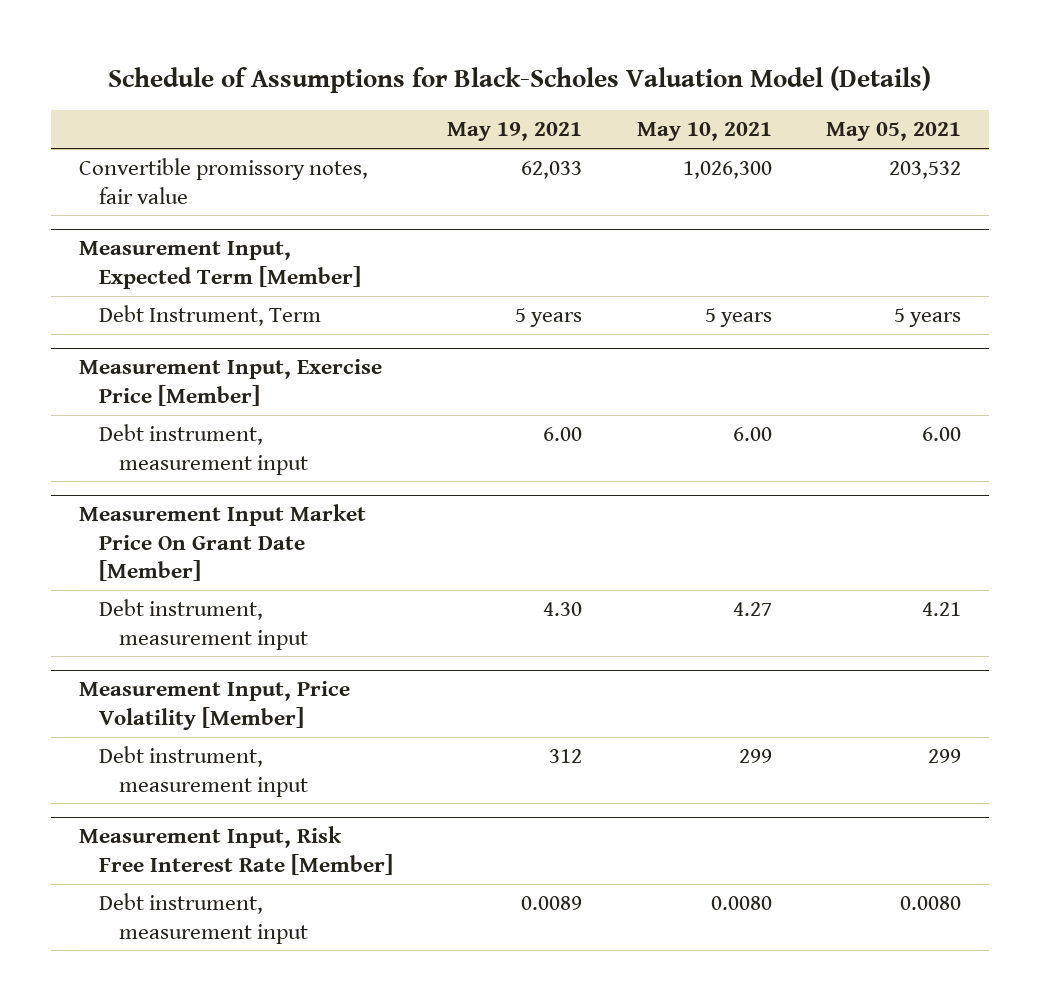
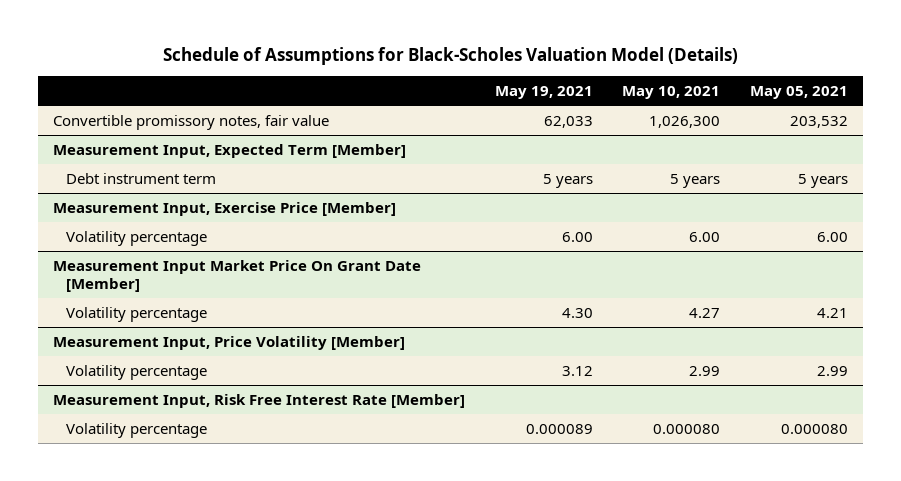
@ Measurement Input, Expected Term [Member]
- Debt Instrument, Term | 5 years | 5 years | 5 years
+ Debt instrument term | 5 years | 5 years | 5 years
@ Measurement Input, Exercise Price [Member]
- Debt instrument, measurement input | 6.00 | 6.00 | 6.00
+ Volatility percentage | 6.00 | 6.00 | 6.00
@ Measurement Input Market Price On Grant Date [Member]
- Debt instrument, measurement input | 4.30 | 4.27 | 4.21
+ Volatility percentage | 4.30 | 4.27 | 4.21
@ Measurement Input, Price Volatility [Member]
- Debt instrument, measurement input | 312 | 299 | 299
+ Volatility percentage | 3.12 | 2.99 | 2.99
@ Measurement Input, Risk Free Interest Rate [Member]
- Debt instrument, measurement input | 0.0089 | 0.0080 | 0.0080
+ Volatility percentage | 0.000089 | 0.000080 | 0.000080

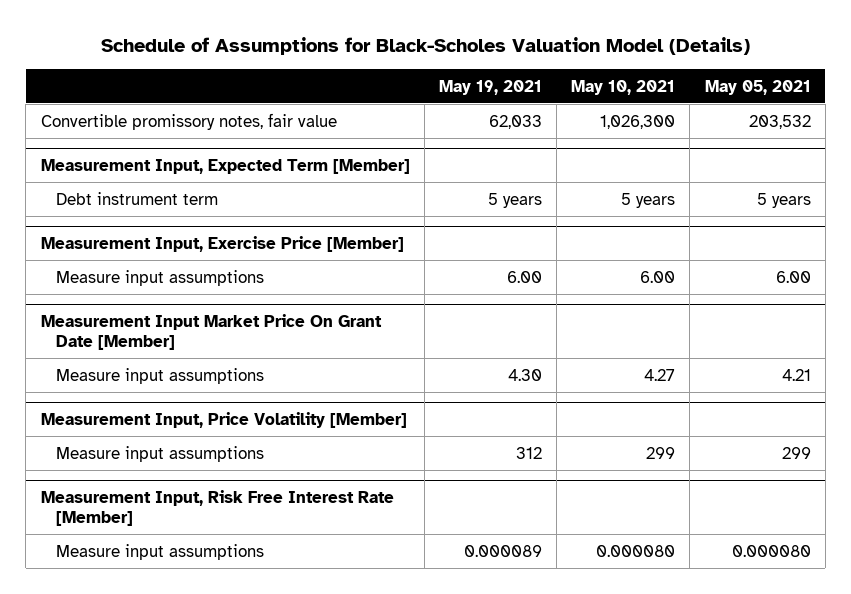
@ Measurement Input, Exercise Price [Member]
- Volatility percentage | 6.00 | 6.00 | 6.00
+ Measure input assumptions | 6.00 | 6.00 | 6.00
@ Measurement Input Market Price On Grant Date [Member]
- Volatility percentage | 4.30 | 4.27 | 4.21
+ Measure input assumptions | 4.30 | 4.27 | 4.21
@ Measurement Input, Price Volatility [Member]
- Volatility percentage | 3.12 | 2.99 | 2.99
+ Measure input assumptions | 312 | 299 | 299
@ Measurement Input, Risk Free Interest Rate [Member]
- Volatility percentage | 0.000089 | 0.000080 | 0.000080
+ Measure input assumptions | 0.000089 | 0.000080 | 0.000080

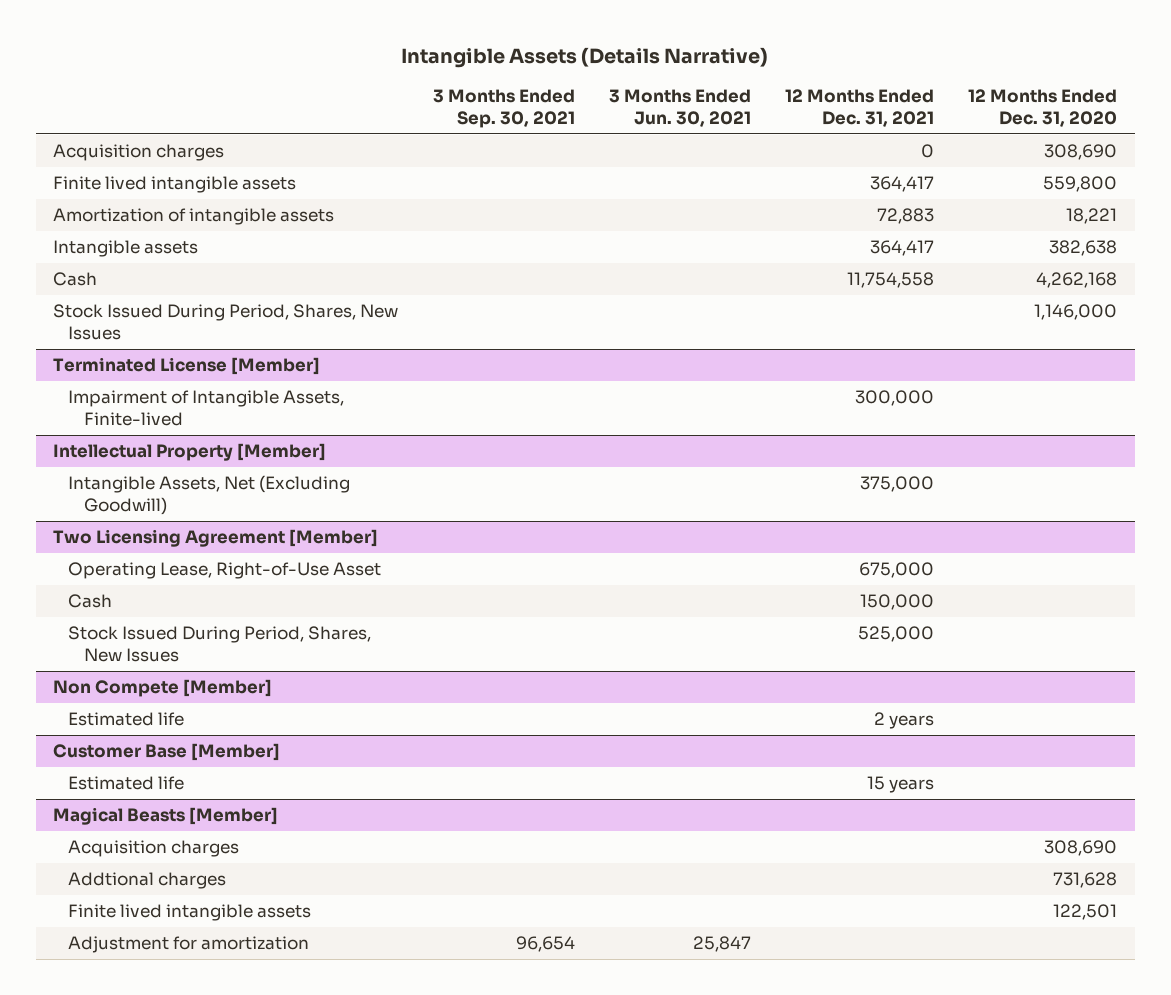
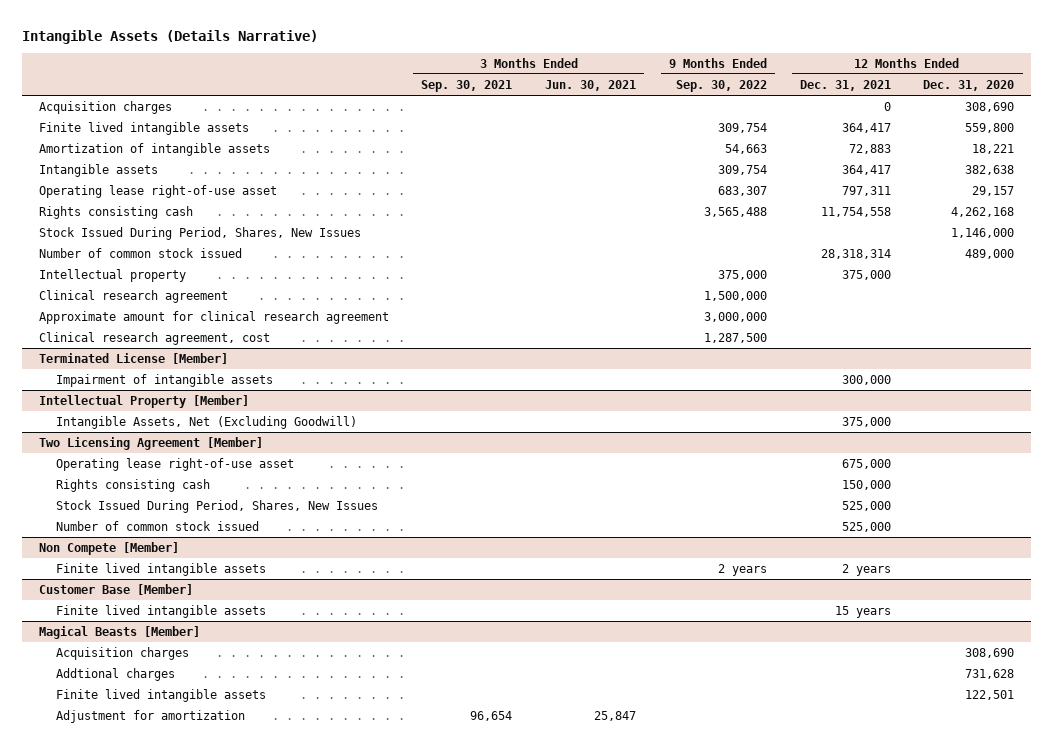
- | 3 Months Ended Sep. 30, 2021 | 3 Months Ended Jun. 30, 2021 | 12 Months Ended Dec. 31, 2021 | 12 Months Ended Dec. 31, 2020
+ | 3 Months Ended Sep. 30, 2021 | 3 Months Ended Jun. 30, 2021 | 9 Months Ended Sep. 30, 2022 | 12 Months Ended Dec. 31, 2021 | 12 Months Ended Dec. 31, 2020
- Cash | | | 11,754,558 | 4,262,168
+ Operating lease right-of-use asset | | | 683,307 | 797,311 | 29,157
+ Rights consisting cash | | | 3,565,488 | 11,754,558 | 4,262,168
+ Number of common stock issued | | | | 28,318,314 | 489,000
+ Intellectual property | | | 375,000 | 375,000 |
+ Clinical research agreement | | | 1,500,000 | |
+ Approximate amount for clinical research agreement | | | 3,000,000 | |
+ Clinical research agreement, cost | | | 1,287,500 | |
@ Terminated License [Member]
- Impairment of Intangible Assets, Finite-lived | | | 300,000 |
+ Impairment of intangible assets | | | | 300,000 |
@ Two Licensing Agreement [Member]
- Operating Lease, Right-of-Use Asset | | | 675,000 |
- Cash | | | 150,000 |
+ Operating lease right-of-use asset | | | | 675,000 |
+ Rights consisting cash | | | | 150,000 |
+ Number of common stock issued | | | | 525,000 |
@ Non Compete [Member]
- Estimated life | | | 2 years |
+ Finite lived intangible assets | | | 2 years | 2 years |
@ Customer Base [Member]
- Estimated life | | | 15 years |
+ Finite lived intangible assets | | | | 15 years |

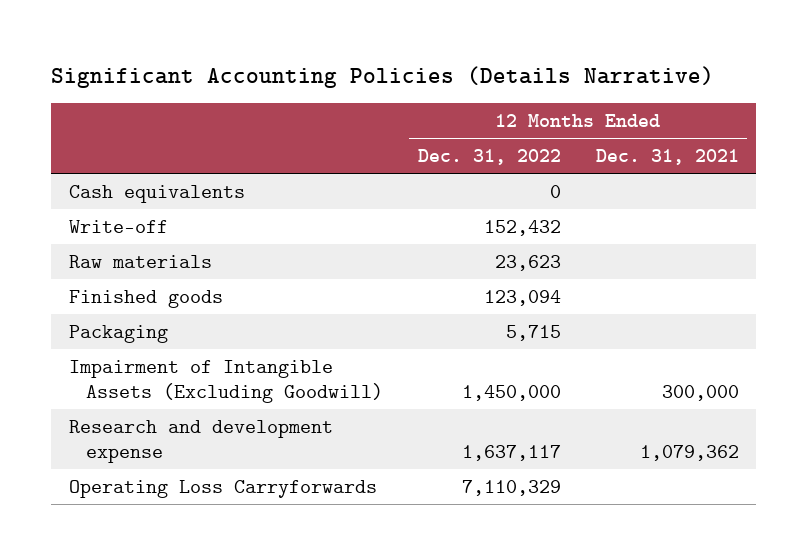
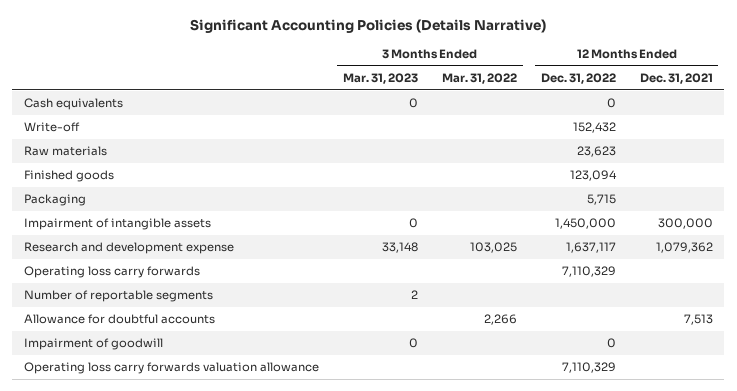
- | 12 Months Ended Dec. 31, 2022 | 12 Months Ended Dec. 31, 2021
+ | 3 Months Ended Mar. 31, 2023 | 3 Months Ended Mar. 31, 2022 | 12 Months Ended Dec. 31, 2022 | 12 Months Ended Dec. 31, 2021
- Impairment of Intangible Assets (Excluding Goodwill) | 1,450,000 | 300,000
+ Impairment of intangible assets | 0 | | 1,450,000 | 300,000
- Operating Loss Carryforwards | 7,110,329 |
+ Operating loss carry forwards | | | 7,110,329 |
+ Number of reportable segments | 2 | | |
+ Allowance for doubtful accounts | | 2,266 | | 7,513
+ Impairment of goodwill | 0 | | 0 |
+ Operating loss carry forwards valuation allowance | | | 7,110,329 |

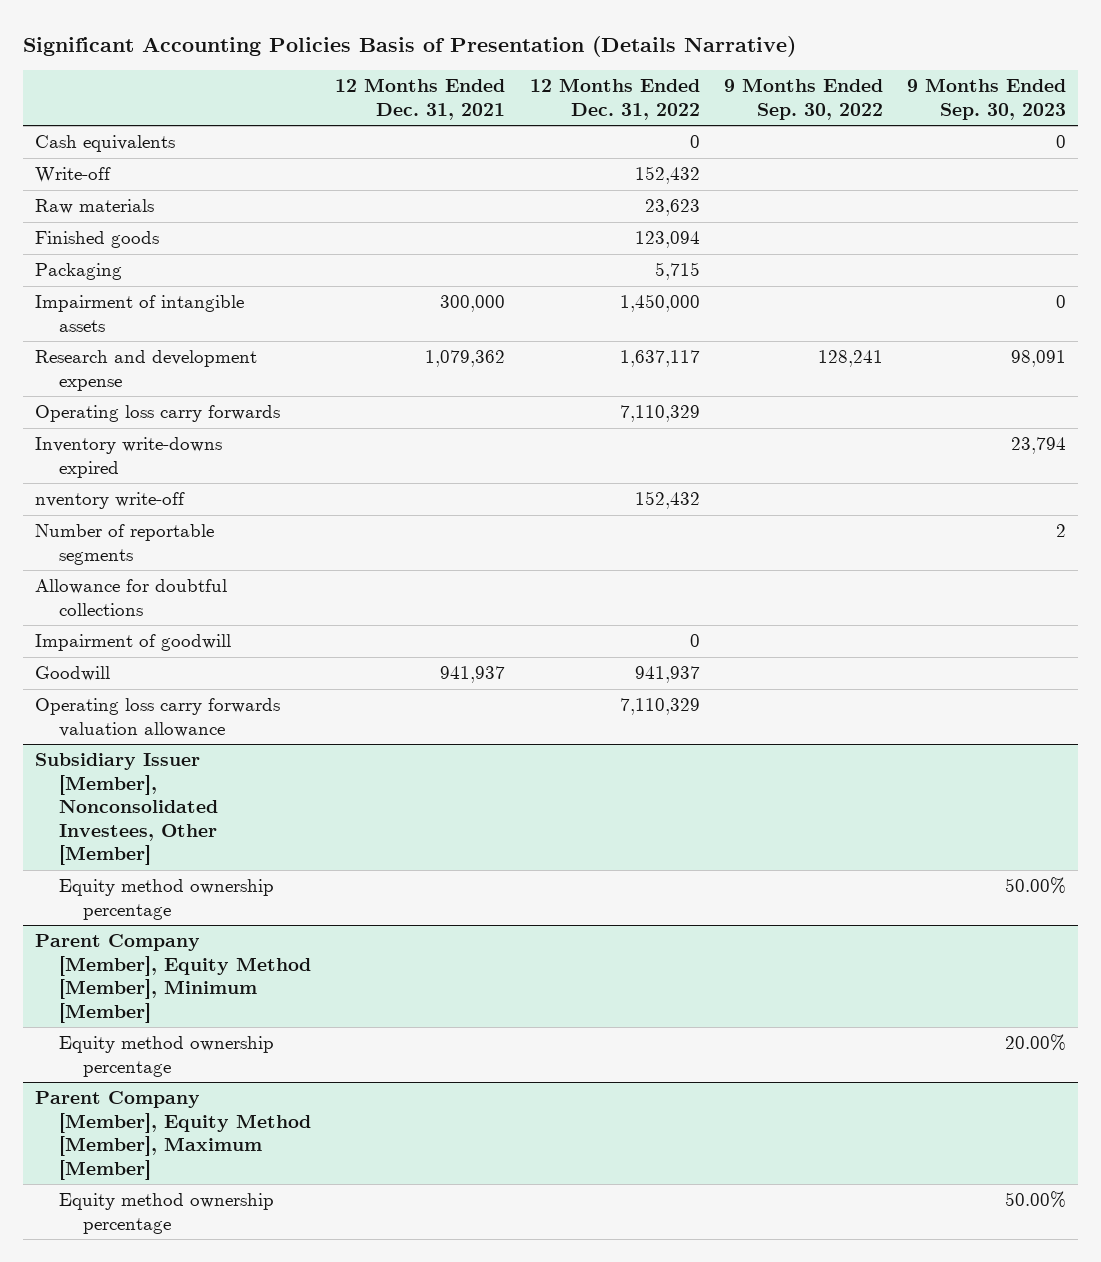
- Significant Accounting Policies (Details Narrative)
+ Significant Accounting Policies Basis of Presentation (Details Narrative)
- | 3 Months Ended Mar. 31, 2023 | 3 Months Ended Mar. 31, 2022 | 12 Months Ended Dec. 31, 2022 | 12 Months Ended Dec. 31, 2021
+ | 12 Months Ended Dec. 31, 2021 | 12 Months Ended Dec. 31, 2022 | 9 Months Ended Sep. 30, 2022 | 9 Months Ended Sep. 30, 2023
+ Inventory write-downs expired | | | | 23,794
+ nventory write-off | | 152,432 | |
- Allowance for doubtful accounts | | 2,266 | | 7,513
+ Allowance for doubtful collections
+ Goodwill | 941,937 | 941,937 | |
+ Subsidiary Issuer [Member], Nonconsolidated Investees, Other [Member]
+ Equity method ownership percentage | | | | 50.00%
+ Parent Company [Member], Equity Method [Member], Minimum [Member]
+ Equity method ownership percentage | | | | 20.00%
+ Parent Company [Member], Equity Method [Member], Maximum [Member]
+ Equity method ownership percentage | | | | 50.00%

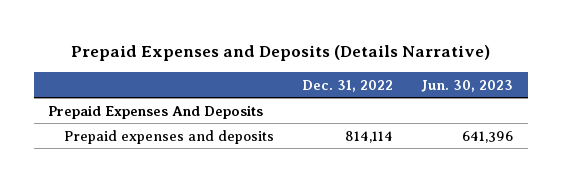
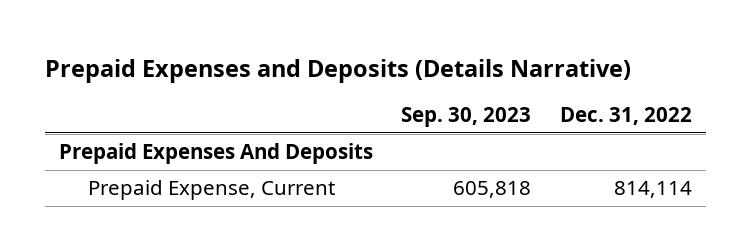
- | Dec. 31, 2022 | Jun. 30, 2023
+ | Sep. 30, 2023 | Dec. 31, 2022
- Prepaid expenses and deposits | 814,114 | 641,396
+ Prepaid Expense, Current | 605,818 | 814,114

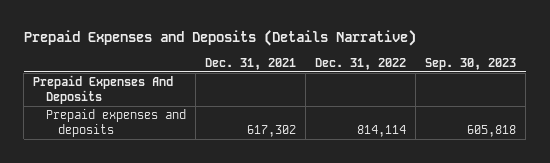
- | Sep. 30, 2023 | Dec. 31, 2022
+ | Dec. 31, 2021 | Dec. 31, 2022 | Sep. 30, 2023
- Prepaid Expense, Current | 605,818 | 814,114
+ Prepaid expenses and deposits | 617,302 | 814,114 | 605,818

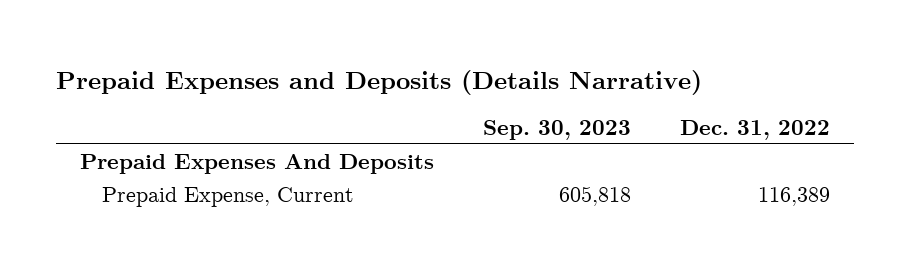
- | Dec. 31, 2021 | Dec. 31, 2022 | Sep. 30, 2023
+ | Sep. 30, 2023 | Dec. 31, 2022
- Prepaid expenses and deposits | 617,302 | 814,114 | 605,818
+ Prepaid Expense, Current | 605,818 | 116,389

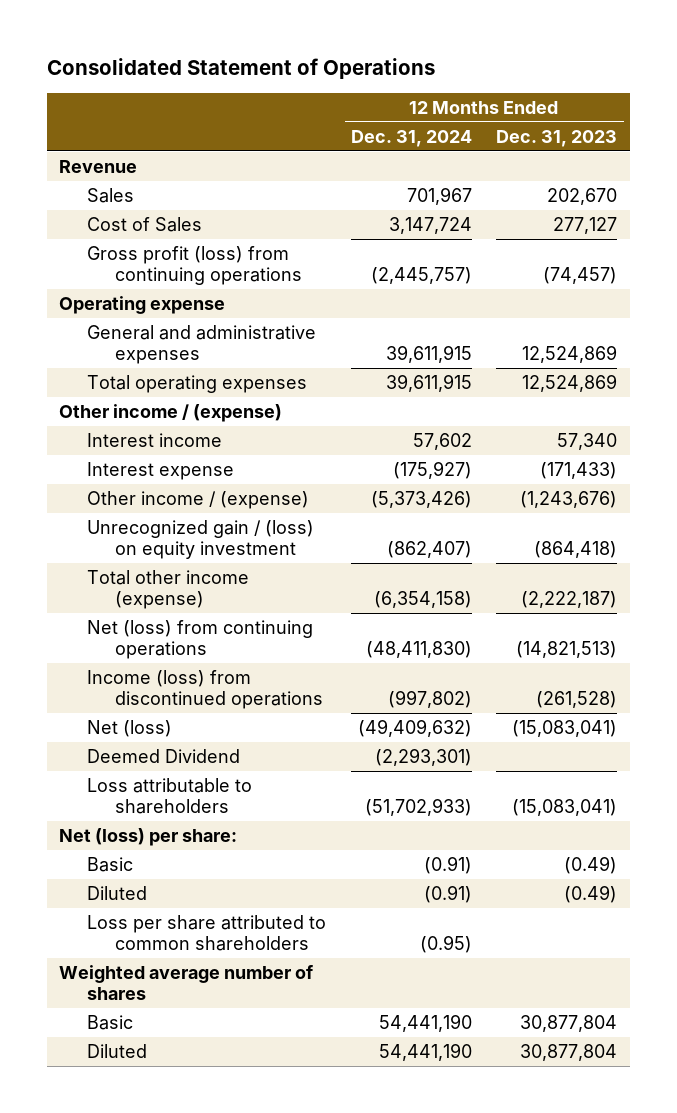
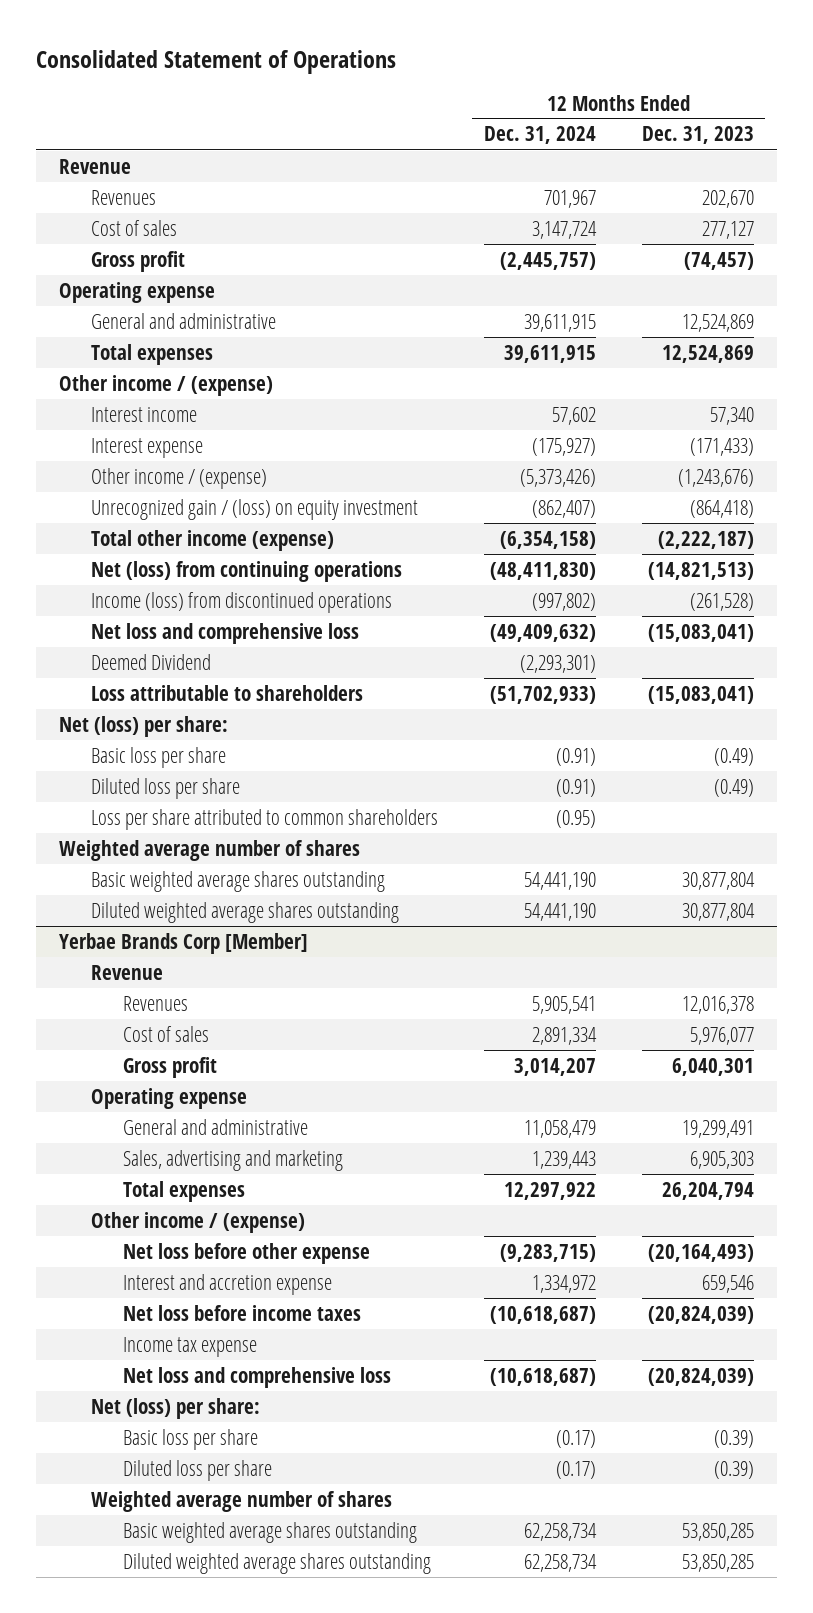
- Sales | 701,967 | 202,670
- Cost of Sales | 3,147,724 | 277,127
- Gross profit (loss) from continuing operations | (2,445,757) | (74,457)
+ Revenues | 701,967 | 202,670
+ Cost of sales | 3,147,724 | 277,127
+ Gross profit | (2,445,757) | (74,457)
- General and administrative expenses | 39,611,915 | 12,524,869
- Total operating expenses | 39,611,915 | 12,524,869
+ General and administrative | 39,611,915 | 12,524,869
+ Total expenses | 39,611,915 | 12,524,869
- Net (loss) | (49,409,632) | (15,083,041)
+ Net loss and comprehensive loss | (49,409,632) | (15,083,041)
- Basic | (0.91) | (0.49)
- Diluted | (0.91) | (0.49)
+ Basic loss per share | (0.91) | (0.49)
+ Diluted loss per share | (0.91) | (0.49)
- Basic | 54,441,190 | 30,877,804
- Diluted | 54,441,190 | 30,877,804
+ Basic weighted average shares outstanding | 54,441,190 | 30,877,804
+ Diluted weighted average shares outstanding | 54,441,190 | 30,877,804
+ Yerbae Brands Corp [Member]
+ Revenue
+ Revenues | 5,905,541 | 12,016,378
+ Cost of sales | 2,891,334 | 5,976,077
+ Gross profit | 3,014,207 | 6,040,301
+ Operating expense
+ General and administrative | 11,058,479 | 19,299,491
+ Sales, advertising and marketing | 1,239,443 | 6,905,303
+ Total expenses | 12,297,922 | 26,204,794
+ Other income / (expense)
+ Net loss before other expense | (9,283,715) | (20,164,493)
+ Interest and accretion expense | 1,334,972 | 659,546
+ Net loss before income taxes | (10,618,687) | (20,824,039)
+ Income tax expense
+ Net loss and comprehensive loss | (10,618,687) | (20,824,039)
+ Net (loss) per share:
+ Basic loss per share | (0.17) | (0.39)
+ Diluted loss per share | (0.17) | (0.39)
+ Weighted average number of shares
+ Basic weighted average shares outstanding | 62,258,734 | 53,850,285
+ Diluted weighted average shares outstanding | 62,258,734 | 53,850,285

